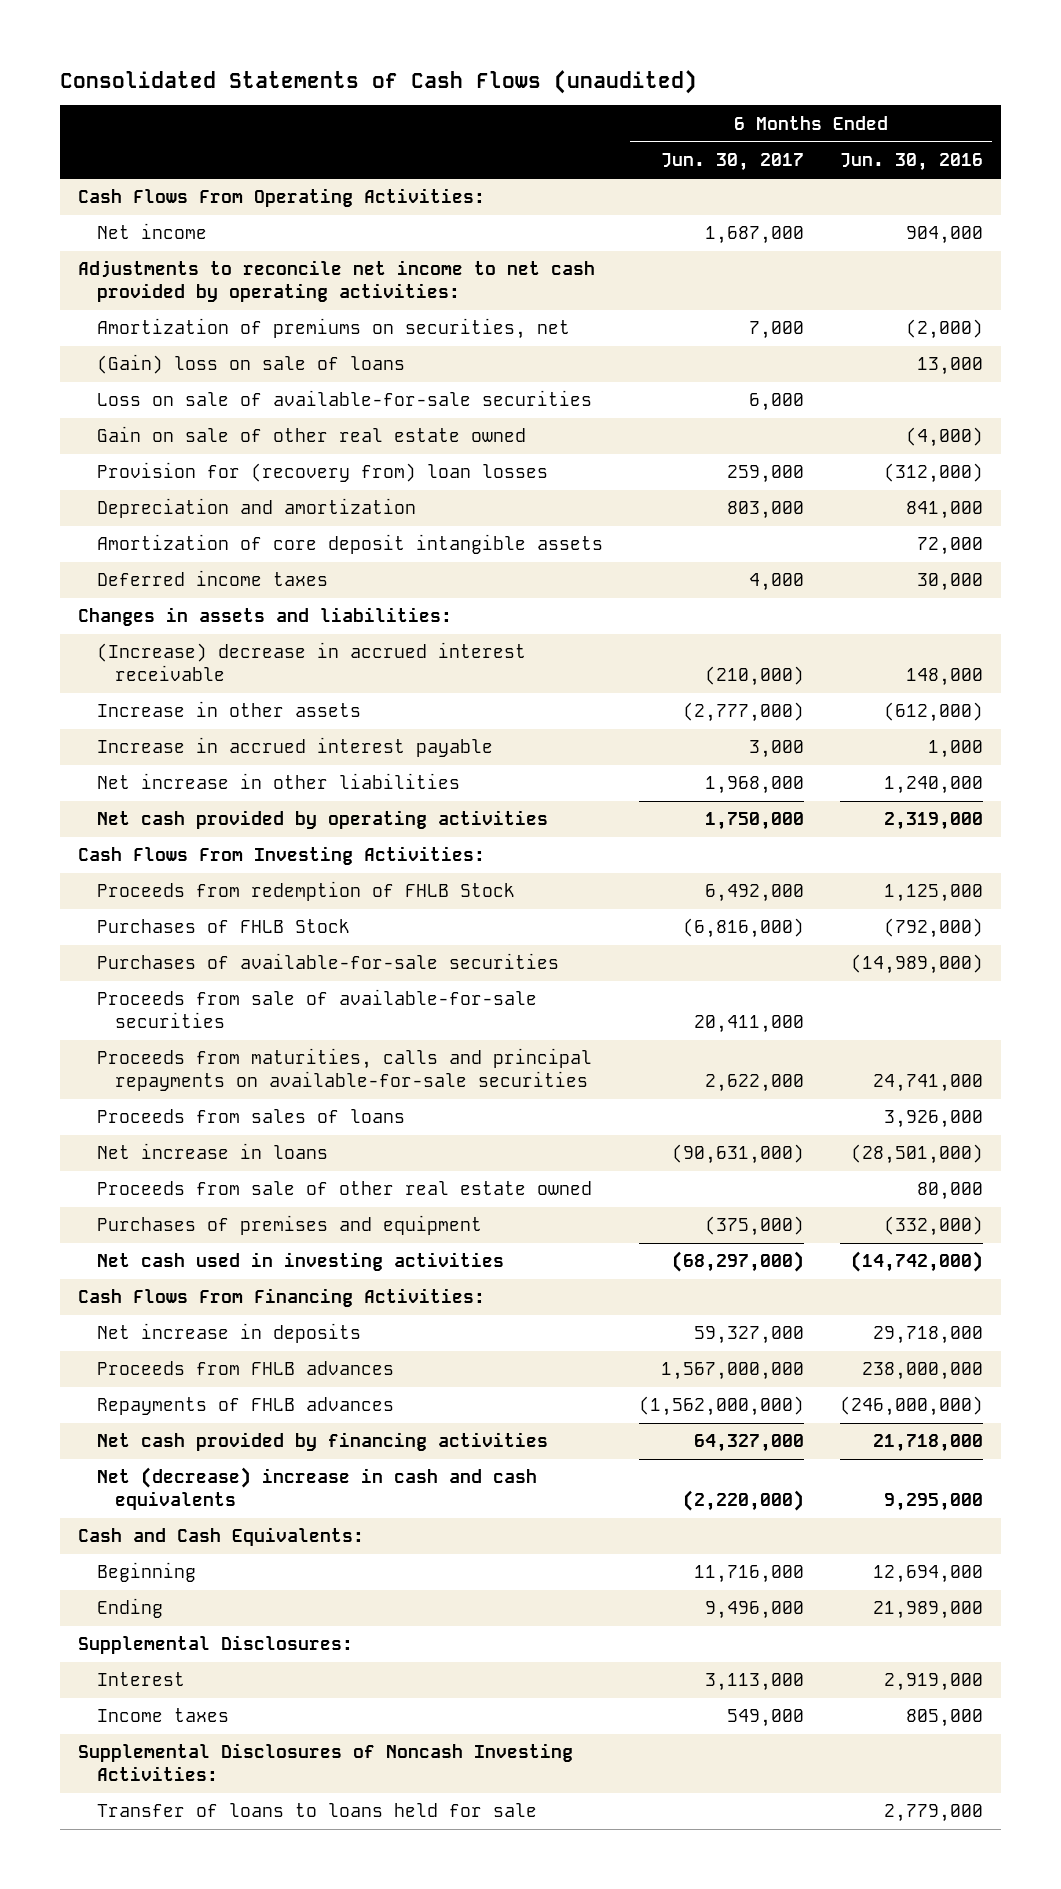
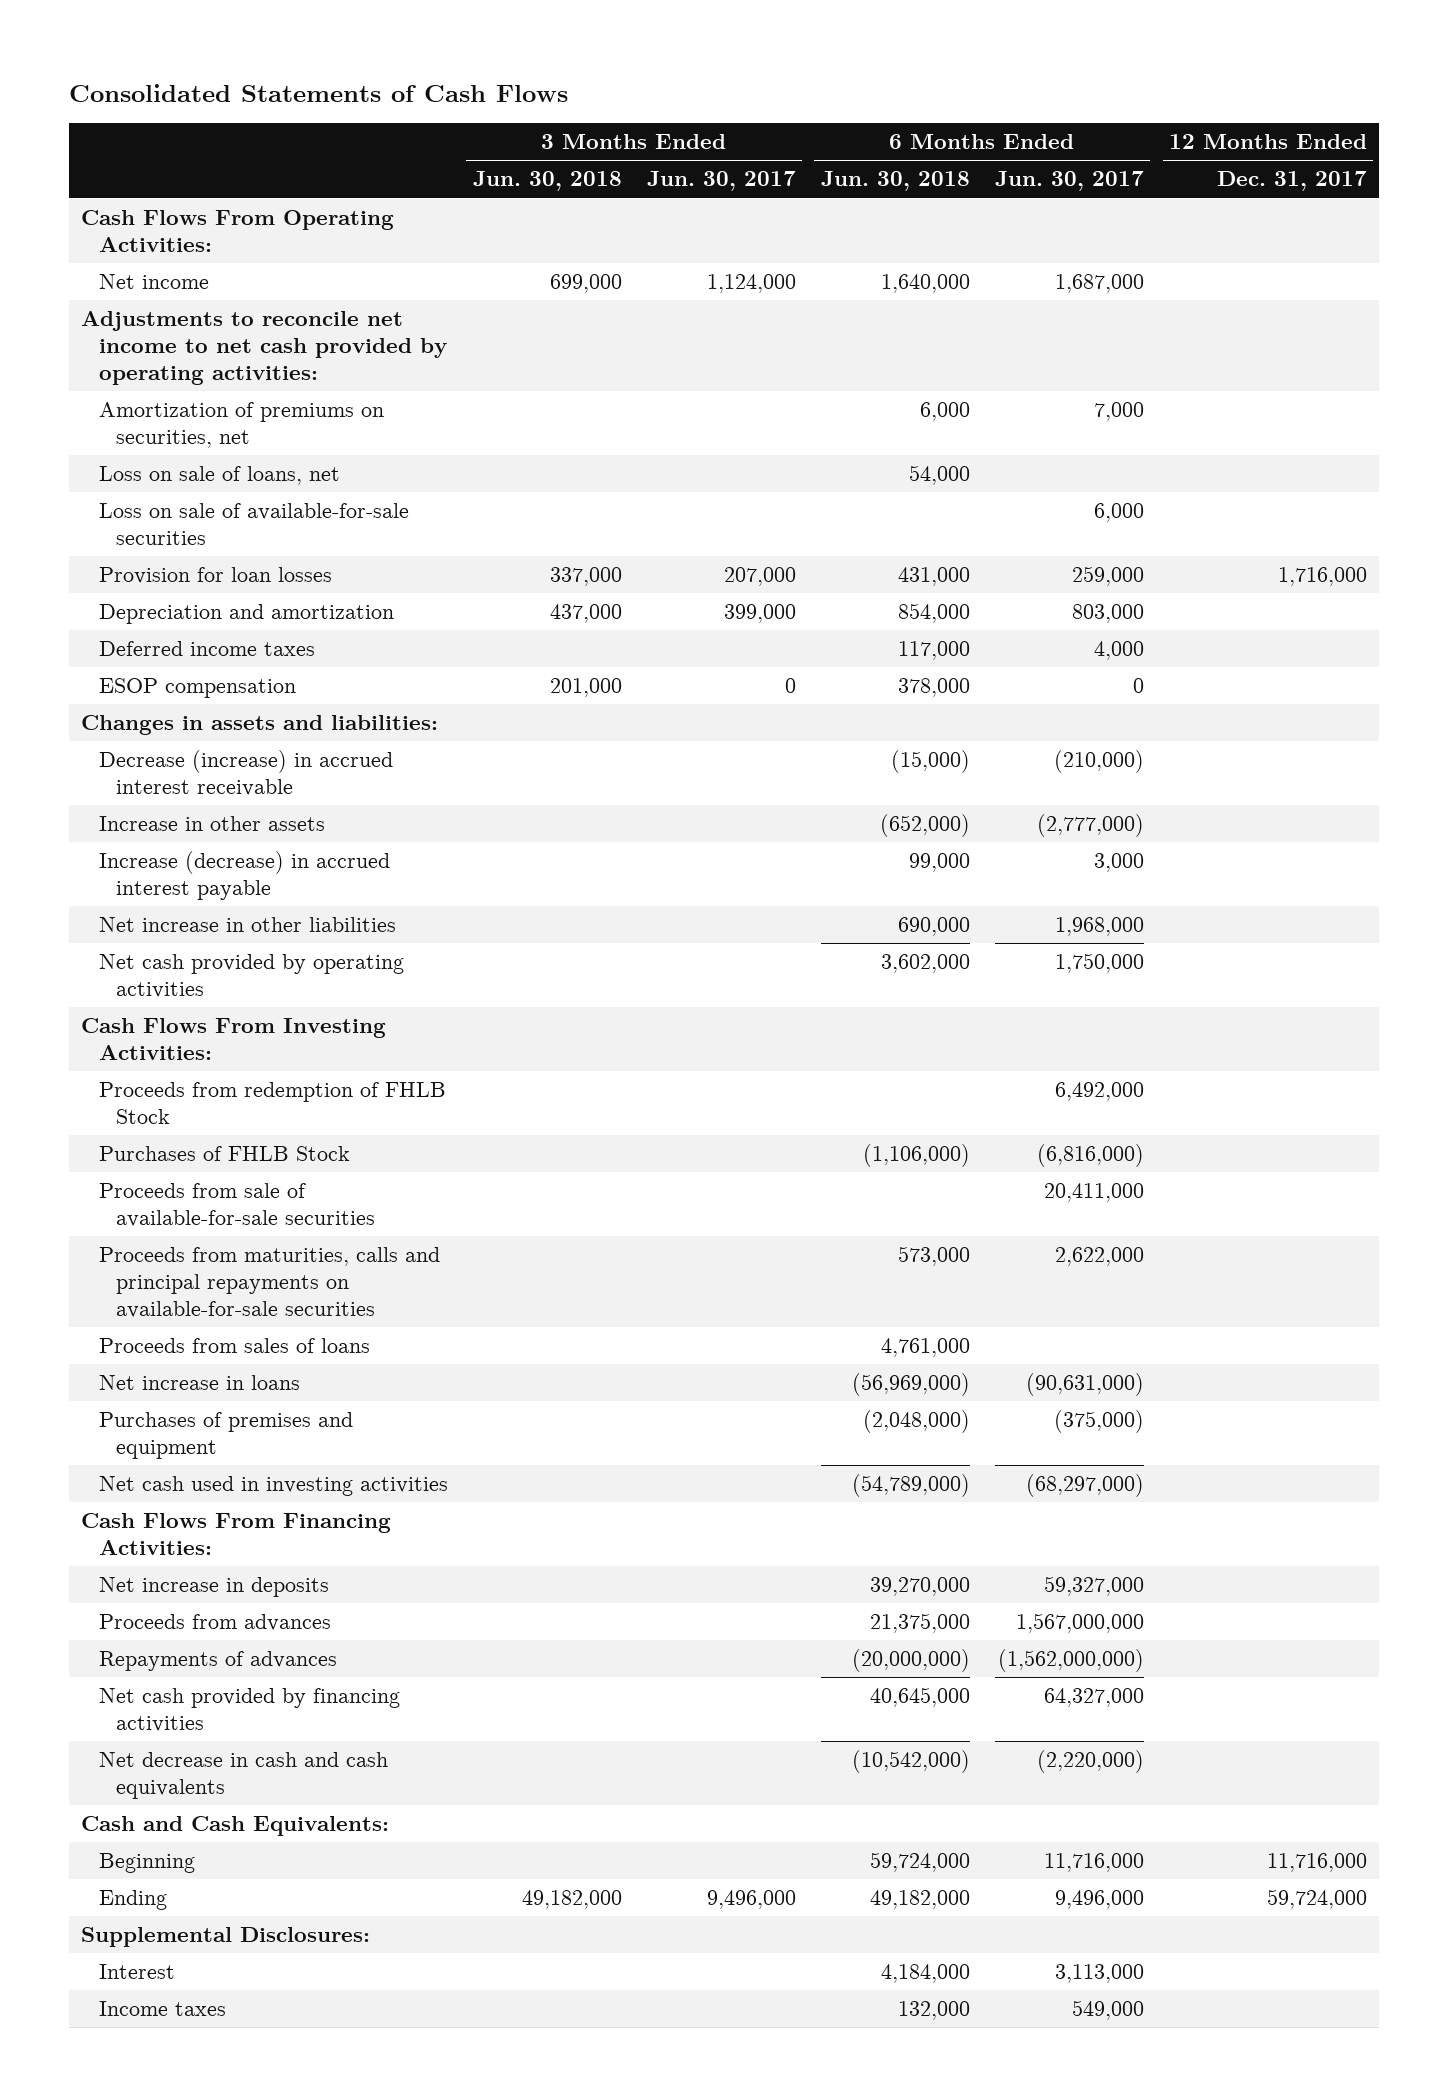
- Consolidated Statements of Cash Flows (unaudited)
+ Consolidated Statements of Cash Flows
- | 6 Months Ended Jun. 30, 2017 | 6 Months Ended Jun. 30, 2016
+ | 3 Months Ended Jun. 30, 2018 | 3 Months Ended Jun. 30, 2017 | 6 Months Ended Jun. 30, 2018 | 6 Months Ended Jun. 30, 2017 | 12 Months Ended Dec. 31, 2017
- (Gain) loss on sale of loans | | 13,000
+ Loss on sale of loans, net | | | 54,000 | |
- Gain on sale of other real estate owned | | (4,000)
- Provision for (recovery from) loan losses | 259,000 | (312,000)
+ Provision for loan losses | 337,000 | 207,000 | 431,000 | 259,000 | 1,716,000
- Amortization of core deposit intangible assets | | 72,000
+ ESOP compensation | 201,000 | 0 | 378,000 | 0 |
- (Increase) decrease in accrued interest receivable | (210,000) | 148,000
+ Decrease (increase) in accrued interest receivable | | | (15,000) | (210,000) |
- Increase in accrued interest payable | 3,000 | 1,000
+ Increase (decrease) in accrued interest payable | | | 99,000 | 3,000 |
- Purchases of available-for-sale securities | | (14,989,000)
- Proceeds from sale of other real estate owned | | 80,000
- Proceeds from FHLB advances | 1,567,000,000 | 238,000,000
- Repayments of FHLB advances | (1,562,000,000) | (246,000,000)
+ Proceeds from advances | | | 21,375,000 | 1,567,000,000 |
+ Repayments of advances | | | (20,000,000) | (1,562,000,000) |
- Net (decrease) increase in cash and cash equivalents | (2,220,000) | 9,295,000
+ Net decrease in cash and cash equivalents | | | (10,542,000) | (2,220,000) |
- Supplemental Disclosures of Noncash Investing Activities:
- Transfer of loans to loans held for sale | | 2,779,000

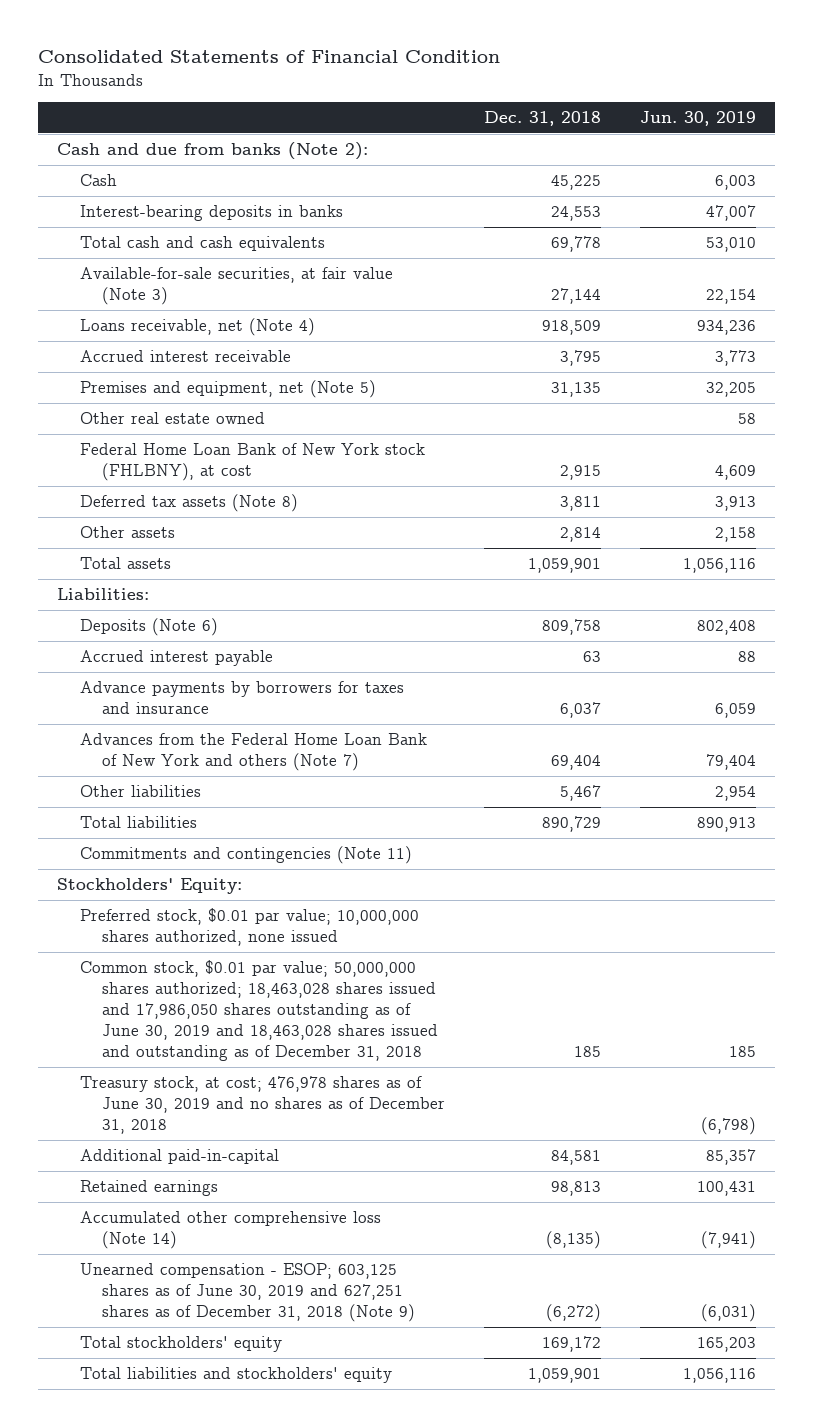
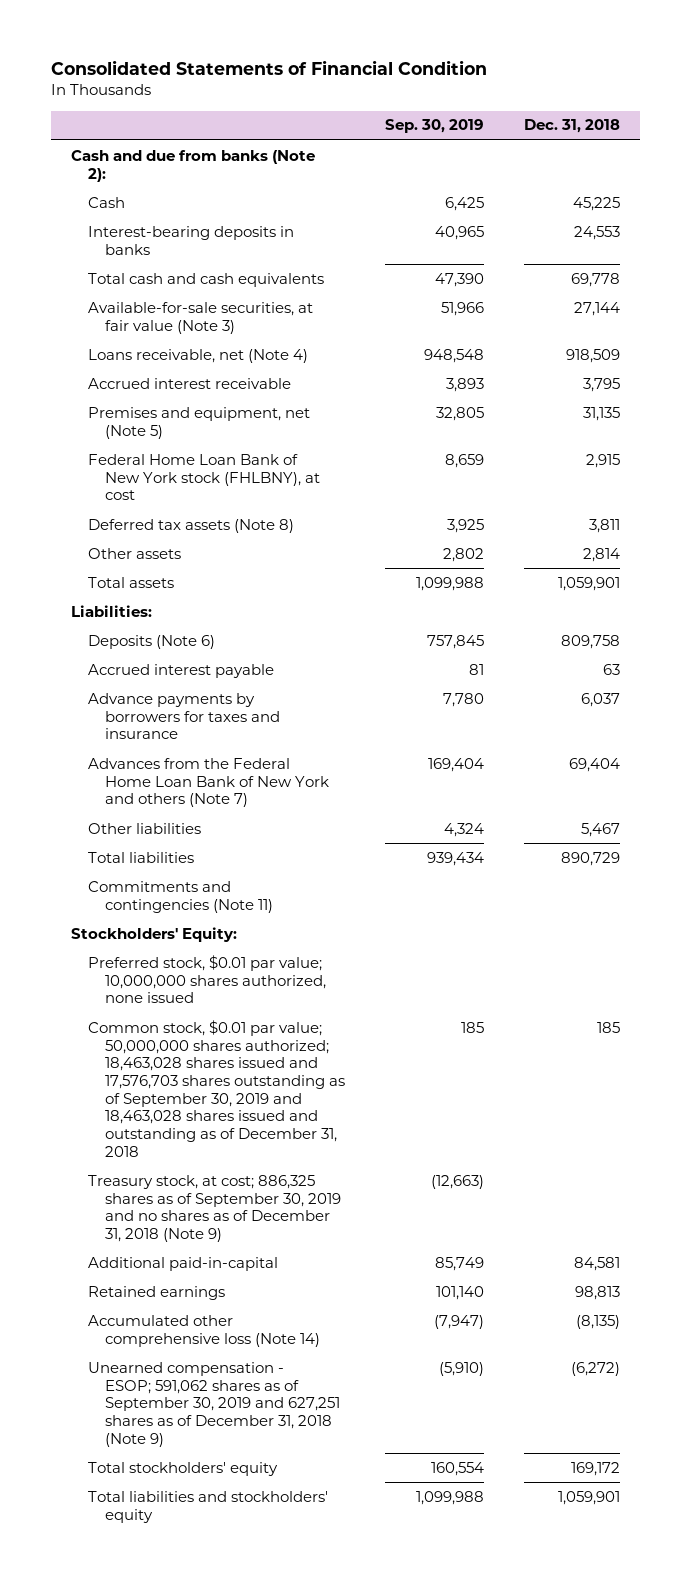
- | Dec. 31, 2018 | Jun. 30, 2019
+ | Sep. 30, 2019 | Dec. 31, 2018
- Other real estate owned | | 58
- Common stock, $0.01 par value; 50,000,000 shares authorized; 18,463,028 shares issued and 17,986,050 shares outstanding as of June 30, 2019 and 18,463,028 shares issued and outstanding as of December 31, 2018 | 185 | 185
- Treasury stock, at cost; 476,978 shares as of June 30, 2019 and no shares as of December 31, 2018 | | (6,798)
+ Common stock, $0.01 par value; 50,000,000 shares authorized; 18,463,028 shares issued and 17,576,703 shares outstanding as of September 30, 2019 and 18,463,028 shares issued and outstanding as of December 31, 2018 | 185 | 185
+ Treasury stock, at cost; 886,325 shares as of September 30, 2019 and no shares as of December 31, 2018 (Note 9) | (12,663) |
- Unearned compensation - ESOP; 603,125 shares as of June 30, 2019 and 627,251 shares as of December 31, 2018 (Note 9) | (6,272) | (6,031)
+ Unearned compensation - ESOP; 591,062 shares as of September 30, 2019 and 627,251 shares as of December 31, 2018 (Note 9) | (5,910) | (6,272)

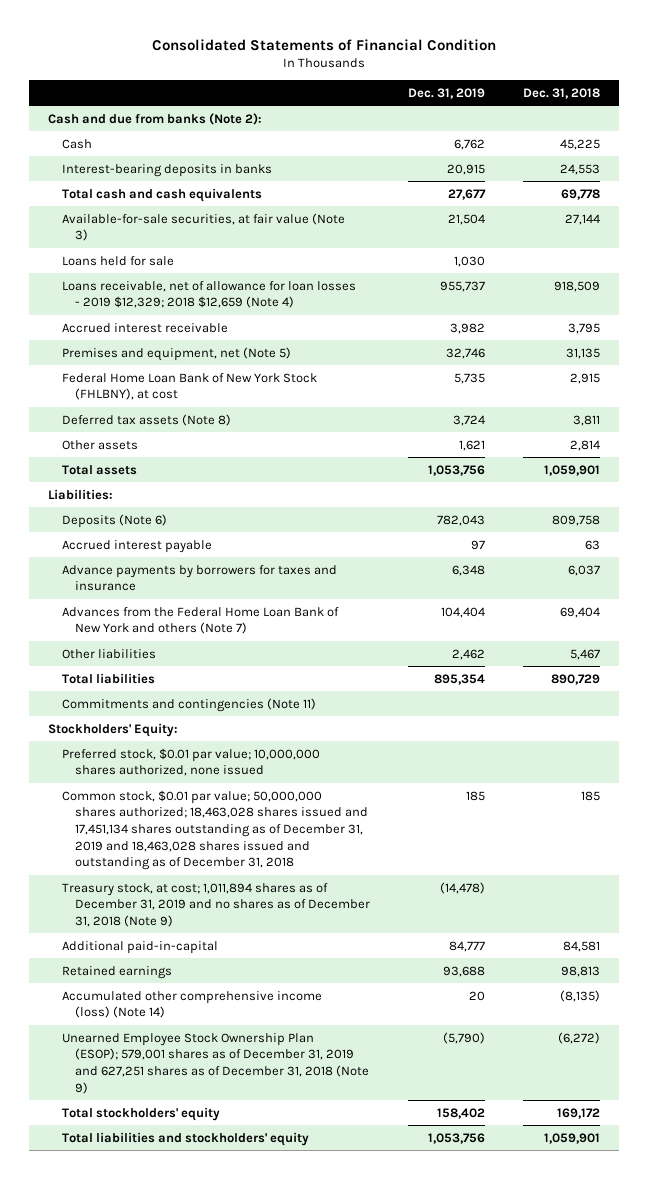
- | Sep. 30, 2019 | Dec. 31, 2018
+ | Dec. 31, 2019 | Dec. 31, 2018
- Loans receivable, net (Note 4) | 948,548 | 918,509
+ Loans held for sale | 1,030 |
+ Loans receivable, net of allowance for loan losses - 2019 $12,329; 2018 $12,659 (Note 4) | 955,737 | 918,509
- Federal Home Loan Bank of New York stock (FHLBNY), at cost | 8,659 | 2,915
+ Federal Home Loan Bank of New York Stock (FHLBNY), at cost | 5,735 | 2,915
- Common stock, $0.01 par value; 50,000,000 shares authorized; 18,463,028 shares issued and 17,576,703 shares outstanding as of September 30, 2019 and 18,463,028 shares issued and outstanding as of December 31, 2018 | 185 | 185
- Treasury stock, at cost; 886,325 shares as of September 30, 2019 and no shares as of December 31, 2018 (Note 9) | (12,663) |
+ Common stock, $0.01 par value; 50,000,000 shares authorized; 18,463,028 shares issued and 17,451,134 shares outstanding as of December 31, 2019 and 18,463,028 shares issued and outstanding as of December 31, 2018 | 185 | 185
+ Treasury stock, at cost; 1,011,894 shares as of December 31, 2019 and no shares as of December 31, 2018 (Note 9) | (14,478) |
- Accumulated other comprehensive loss (Note 14) | (7,947) | (8,135)
- Unearned compensation - ESOP; 591,062 shares as of September 30, 2019 and 627,251 shares as of December 31, 2018 (Note 9) | (5,910) | (6,272)
+ Accumulated other comprehensive income (loss) (Note 14) | 20 | (8,135)
+ Unearned Employee Stock Ownership Plan (ESOP); 579,001 shares as of December 31, 2019 and 627,251 shares as of December 31, 2018 (Note 9) | (5,790) | (6,272)

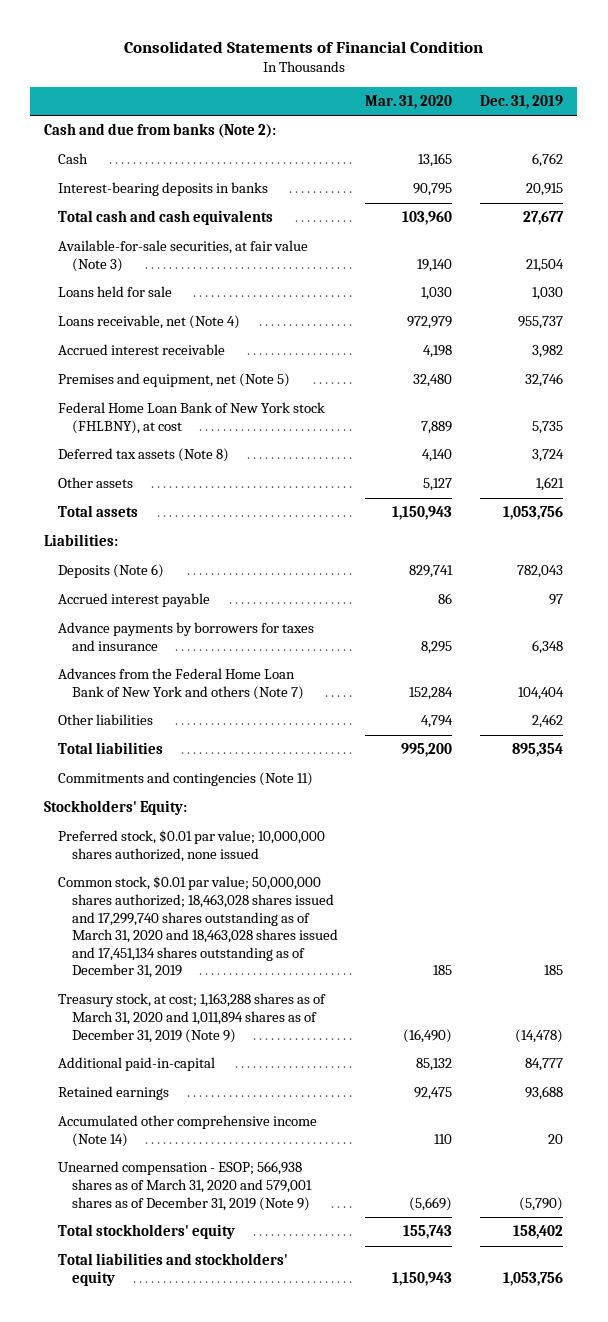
- | Dec. 31, 2019 | Dec. 31, 2018
+ | Mar. 31, 2020 | Dec. 31, 2019
- Loans receivable, net of allowance for loan losses - 2019 $12,329; 2018 $12,659 (Note 4) | 955,737 | 918,509
+ Loans receivable, net (Note 4) | 972,979 | 955,737
- Federal Home Loan Bank of New York Stock (FHLBNY), at cost | 5,735 | 2,915
+ Federal Home Loan Bank of New York stock (FHLBNY), at cost | 7,889 | 5,735
- Common stock, $0.01 par value; 50,000,000 shares authorized; 18,463,028 shares issued and 17,451,134 shares outstanding as of December 31, 2019 and 18,463,028 shares issued and outstanding as of December 31, 2018 | 185 | 185
- Treasury stock, at cost; 1,011,894 shares as of December 31, 2019 and no shares as of December 31, 2018 (Note 9) | (14,478) |
+ Common stock, $0.01 par value; 50,000,000 shares authorized; 18,463,028 shares issued and 17,299,740 shares outstanding as of March 31, 2020 and 18,463,028 shares issued and 17,451,134 shares outstanding as of December 31, 2019 | 185 | 185
+ Treasury stock, at cost; 1,163,288 shares as of March 31, 2020 and 1,011,894 shares as of December 31, 2019 (Note 9) | (16,490) | (14,478)
- Accumulated other comprehensive income (loss) (Note 14) | 20 | (8,135)
- Unearned Employee Stock Ownership Plan (ESOP); 579,001 shares as of December 31, 2019 and 627,251 shares as of December 31, 2018 (Note 9) | (5,790) | (6,272)
+ Accumulated other comprehensive income (Note 14) | 110 | 20
+ Unearned compensation - ESOP; 566,938 shares as of March 31, 2020 and 579,001 shares as of December 31, 2019 (Note 9) | (5,669) | (5,790)

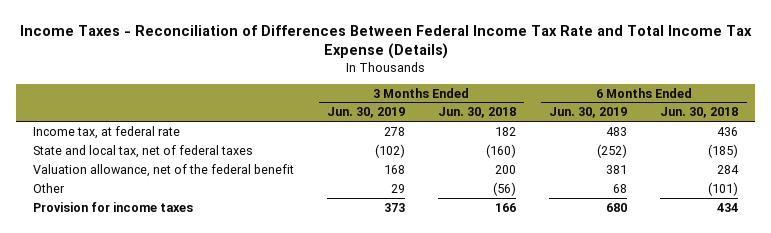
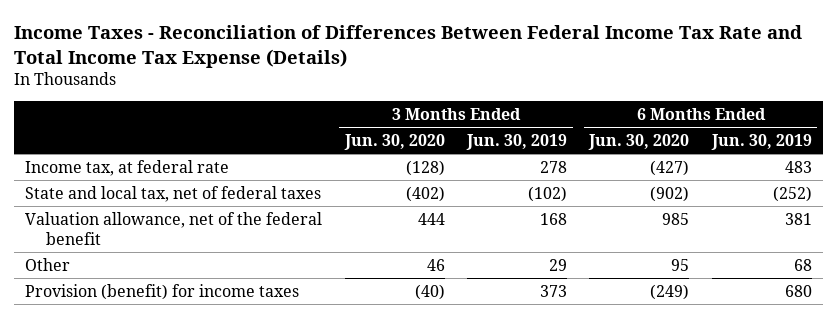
- | 3 Months Ended Jun. 30, 2019 | 3 Months Ended Jun. 30, 2018 | 6 Months Ended Jun. 30, 2019 | 6 Months Ended Jun. 30, 2018
+ | 3 Months Ended Jun. 30, 2020 | 3 Months Ended Jun. 30, 2019 | 6 Months Ended Jun. 30, 2020 | 6 Months Ended Jun. 30, 2019
- Provision for income taxes | 373 | 166 | 680 | 434
+ Provision (benefit) for income taxes | (40) | 373 | (249) | 680

